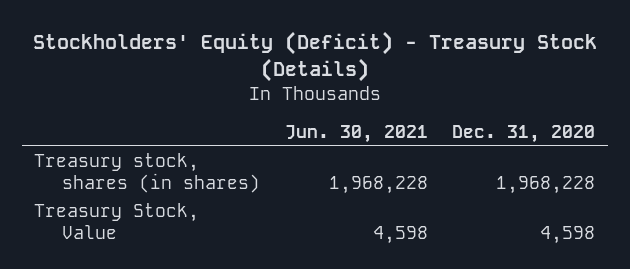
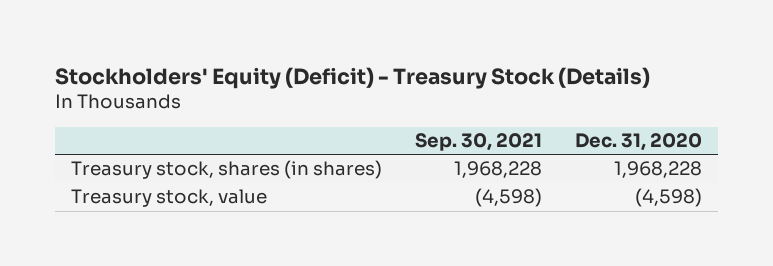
- | Jun. 30, 2021 | Dec. 31, 2020
+ | Sep. 30, 2021 | Dec. 31, 2020
- Treasury Stock, Value | 4,598 | 4,598
+ Treasury stock, value | (4,598) | (4,598)

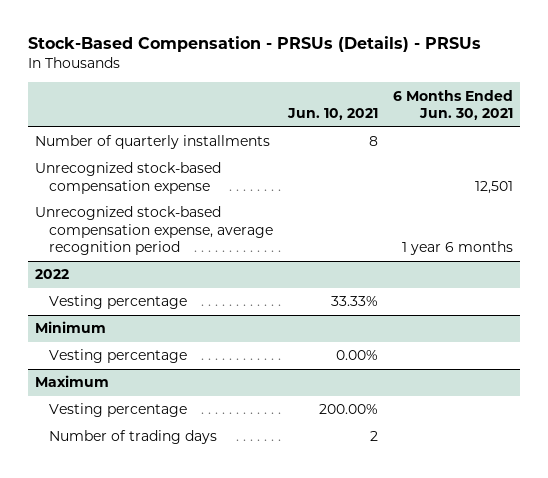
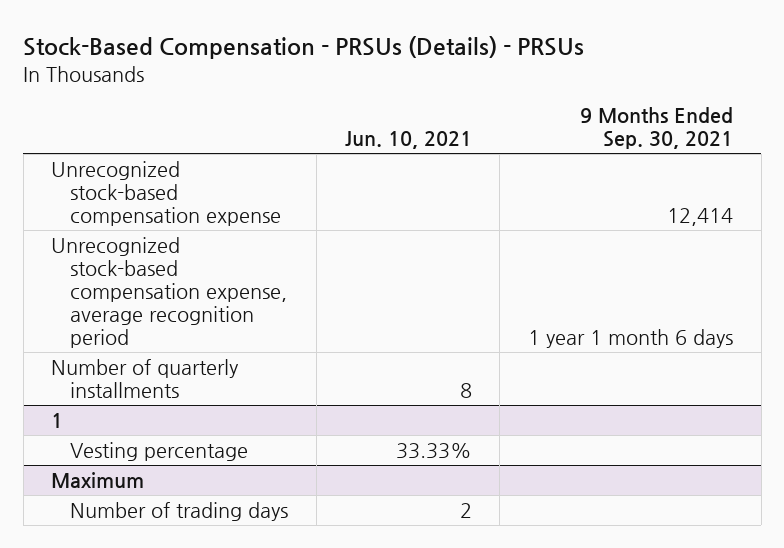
- | Jun. 10, 2021 | 6 Months Ended Jun. 30, 2021
+ | Jun. 10, 2021 | 9 Months Ended Sep. 30, 2021
- 2022
moved down: Number of quarterly installments | 8 |
+ 1
- Minimum
- Vesting percentage | 0.00% |
@ Maximum
- Vesting percentage | 200.00% |

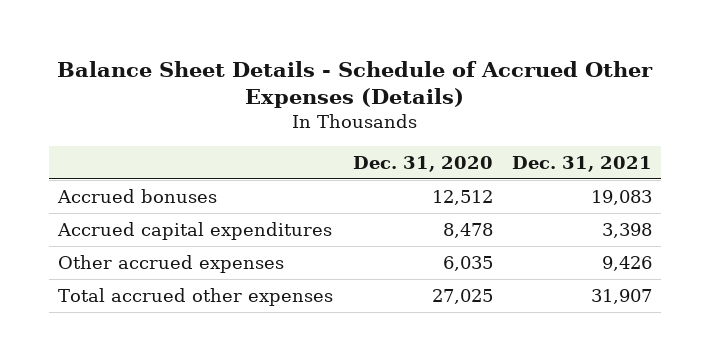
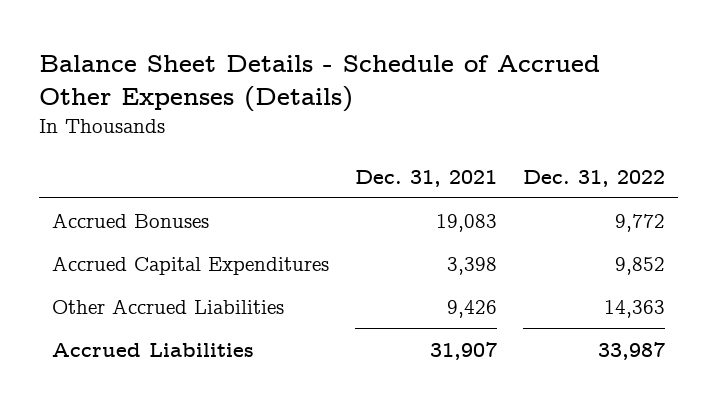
- | Dec. 31, 2020 | Dec. 31, 2021
+ | Dec. 31, 2021 | Dec. 31, 2022
- Accrued bonuses | 12,512 | 19,083
- Accrued capital expenditures | 8,478 | 3,398
- Other accrued expenses | 6,035 | 9,426
- Total accrued other expenses | 27,025 | 31,907
+ Accrued Bonuses | 19,083 | 9,772
+ Accrued Capital Expenditures | 3,398 | 9,852
+ Other Accrued Liabilities | 9,426 | 14,363
+ Accrued Liabilities | 31,907 | 33,987

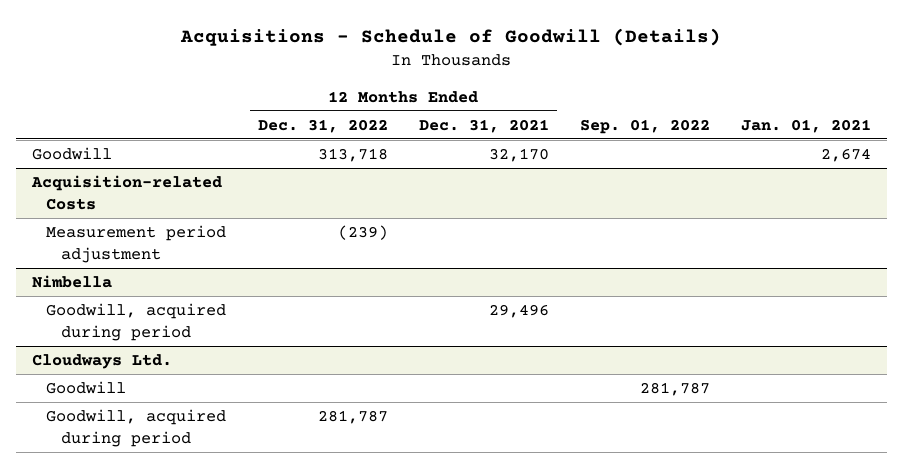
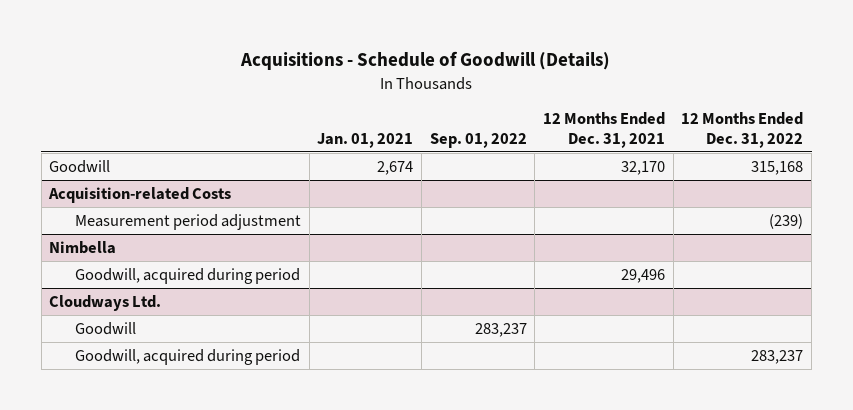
- | 12 Months Ended Dec. 31, 2022 | 12 Months Ended Dec. 31, 2021 | Sep. 01, 2022 | Jan. 01, 2021
+ | Jan. 01, 2021 | Sep. 01, 2022 | 12 Months Ended Dec. 31, 2021 | 12 Months Ended Dec. 31, 2022
- Goodwill | 313,718 | 32,170 | | 2,674
+ Goodwill | 2,674 | | 32,170 | 315,168
@ Cloudways Ltd.
- Goodwill | | | 281,787 |
- Goodwill, acquired during period | 281,787 | | |
+ Goodwill | | 283,237 | |
+ Goodwill, acquired during period | | | | 283,237

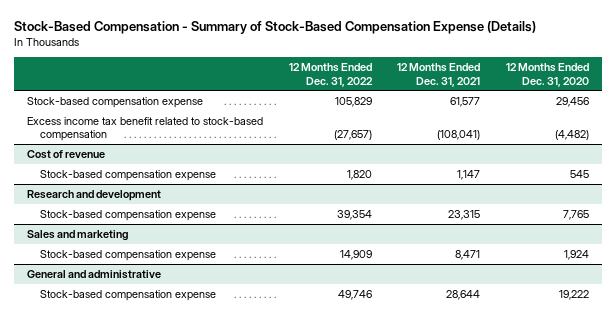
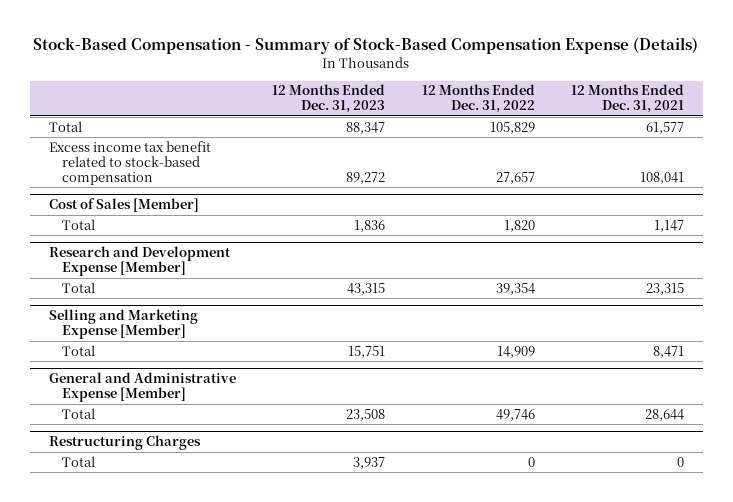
- | 12 Months Ended Dec. 31, 2022 | 12 Months Ended Dec. 31, 2021 | 12 Months Ended Dec. 31, 2020
+ | 12 Months Ended Dec. 31, 2023 | 12 Months Ended Dec. 31, 2022 | 12 Months Ended Dec. 31, 2021
- Stock-based compensation expense | 105,829 | 61,577 | 29,456
- Excess income tax benefit related to stock-based compensation | (27,657) | (108,041) | (4,482)
- Cost of revenue
- Stock-based compensation expense | 1,820 | 1,147 | 545
- Research and development
- Stock-based compensation expense | 39,354 | 23,315 | 7,765
- Sales and marketing
- Stock-based compensation expense | 14,909 | 8,471 | 1,924
- General and administrative
- Stock-based compensation expense | 49,746 | 28,644 | 19,222
+ Total | 88,347 | 105,829 | 61,577
+ Excess income tax benefit related to stock-based compensation | 89,272 | 27,657 | 108,041
+ Cost of Sales [Member]
+ Total | 1,836 | 1,820 | 1,147
+ Research and Development Expense [Member]
+ Total | 43,315 | 39,354 | 23,315
+ Selling and Marketing Expense [Member]
+ Total | 15,751 | 14,909 | 8,471
+ General and Administrative Expense [Member]
+ Total | 23,508 | 49,746 | 28,644
+ Restructuring Charges
+ Total | 3,937 | 0 | 0

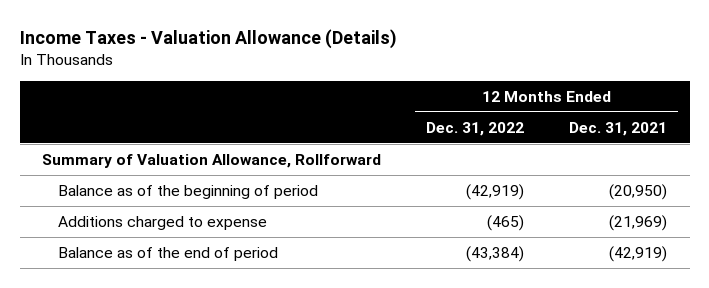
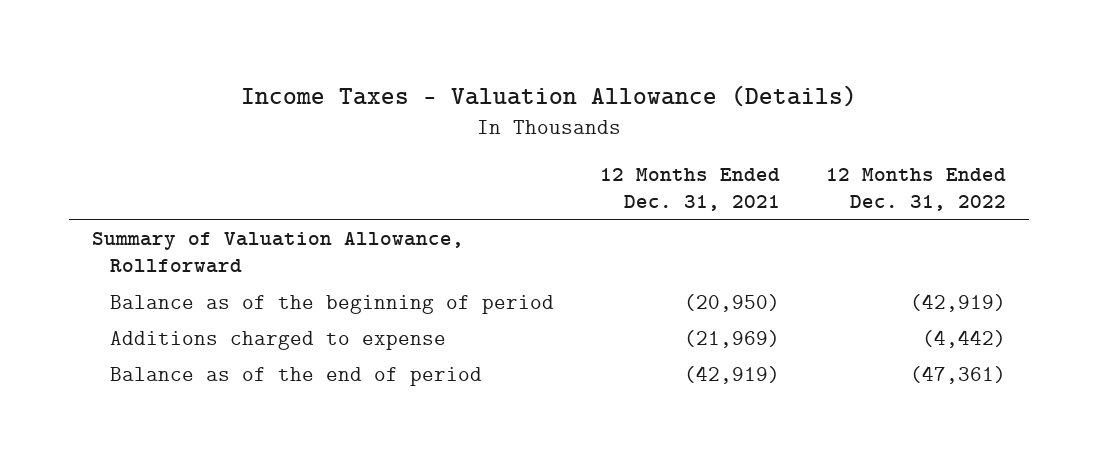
- | 12 Months Ended Dec. 31, 2022 | 12 Months Ended Dec. 31, 2021
+ | 12 Months Ended Dec. 31, 2021 | 12 Months Ended Dec. 31, 2022
- Additions charged to expense | (465) | (21,969)
- Balance as of the end of period | (43,384) | (42,919)
+ Additions charged to expense | (21,969) | (4,442)
+ Balance as of the end of period | (42,919) | (47,361)

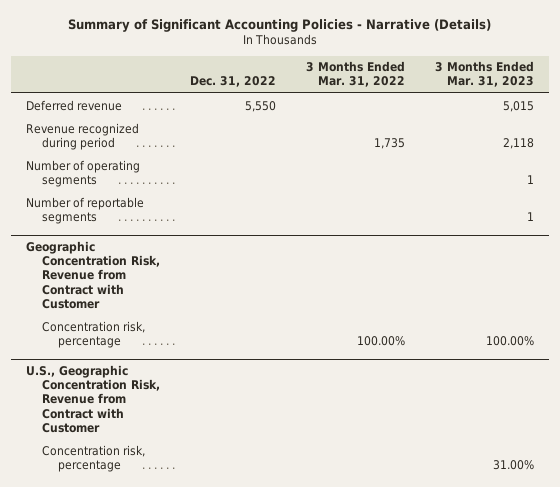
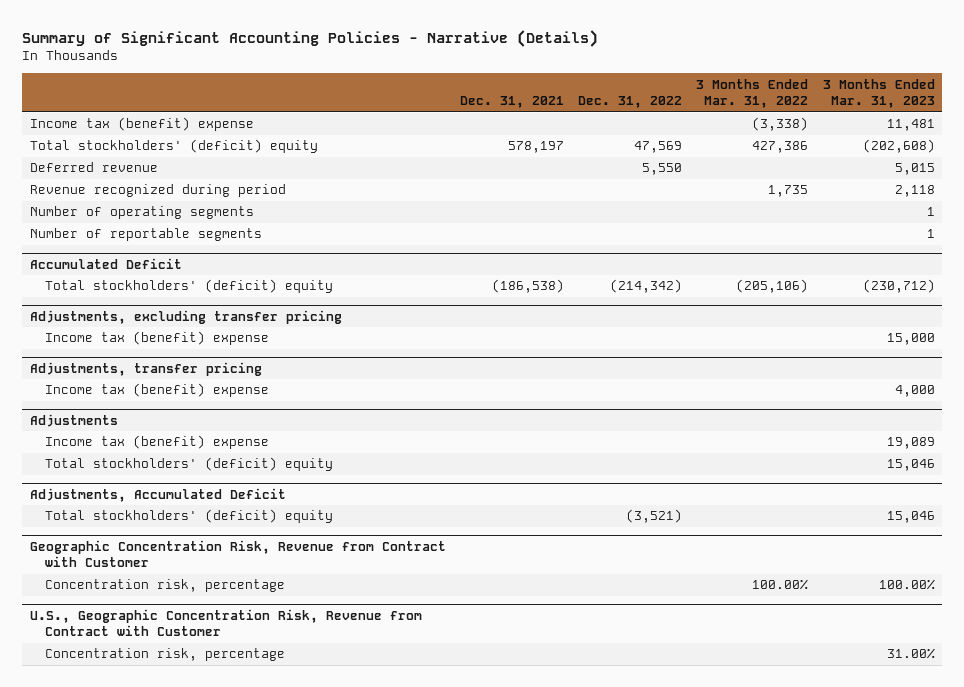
- | Dec. 31, 2022 | 3 Months Ended Mar. 31, 2022 | 3 Months Ended Mar. 31, 2023
+ | Dec. 31, 2021 | Dec. 31, 2022 | 3 Months Ended Mar. 31, 2022 | 3 Months Ended Mar. 31, 2023
+ Income tax (benefit) expense | | | (3,338) | 11,481
+ Total stockholders' (deficit) equity | 578,197 | 47,569 | 427,386 | (202,608)
+ Accumulated Deficit
+ Total stockholders' (deficit) equity | (186,538) | (214,342) | (205,106) | (230,712)
+ Adjustments, excluding transfer pricing
+ Income tax (benefit) expense | | | | 15,000
+ Adjustments, transfer pricing
+ Income tax (benefit) expense | | | | 4,000
+ Adjustments
+ Income tax (benefit) expense | | | | 19,089
+ Total stockholders' (deficit) equity | | | | 15,046
+ Adjustments, Accumulated Deficit
+ Total stockholders' (deficit) equity | | (3,521) | | 15,046

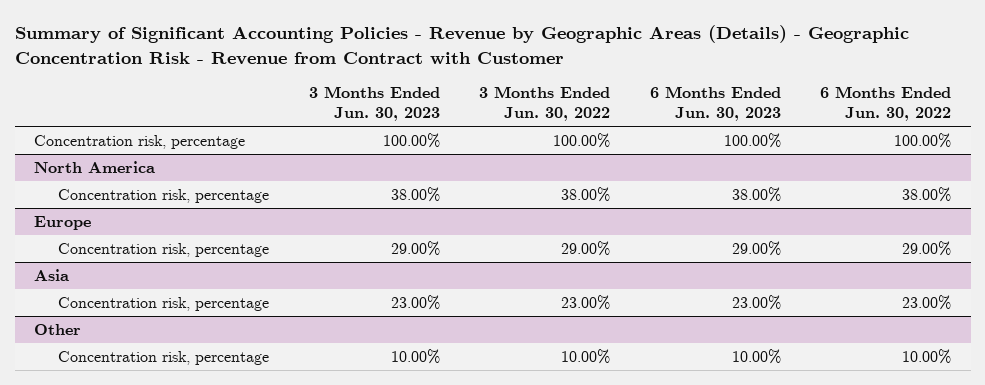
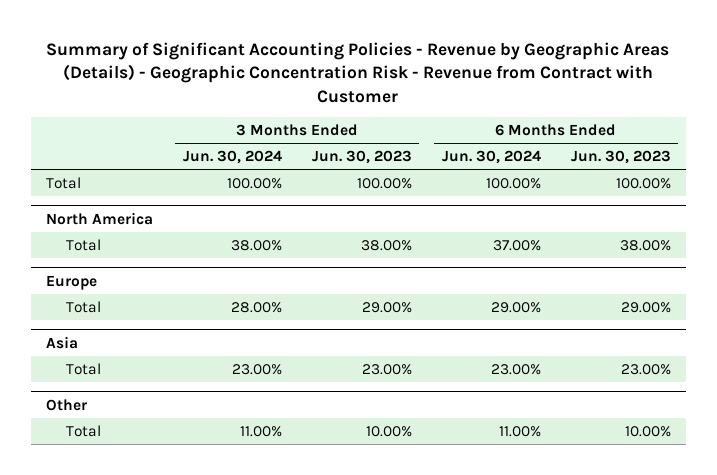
- | 3 Months Ended Jun. 30, 2023 | 3 Months Ended Jun. 30, 2022 | 6 Months Ended Jun. 30, 2023 | 6 Months Ended Jun. 30, 2022
+ | 3 Months Ended Jun. 30, 2024 | 3 Months Ended Jun. 30, 2023 | 6 Months Ended Jun. 30, 2024 | 6 Months Ended Jun. 30, 2023
- Concentration risk, percentage | 100.00% | 100.00% | 100.00% | 100.00%
+ Total | 100.00% | 100.00% | 100.00% | 100.00%
@ North America
- Concentration risk, percentage | 38.00% | 38.00% | 38.00% | 38.00%
+ Total | 38.00% | 38.00% | 37.00% | 38.00%
@ Europe
- Concentration risk, percentage | 29.00% | 29.00% | 29.00% | 29.00%
+ Total | 28.00% | 29.00% | 29.00% | 29.00%
@ Asia
- Concentration risk, percentage | 23.00% | 23.00% | 23.00% | 23.00%
+ Total | 23.00% | 23.00% | 23.00% | 23.00%
@ Other
- Concentration risk, percentage | 10.00% | 10.00% | 10.00% | 10.00%
+ Total | 11.00% | 10.00% | 11.00% | 10.00%

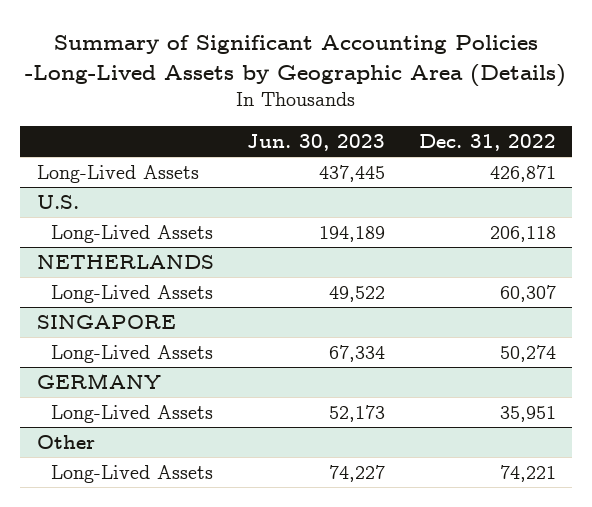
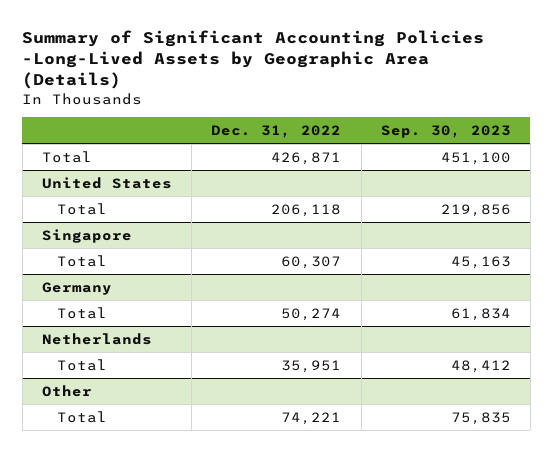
- | Jun. 30, 2023 | Dec. 31, 2022
+ | Dec. 31, 2022 | Sep. 30, 2023
- Long-Lived Assets | 437,445 | 426,871
- U.S.
- Long-Lived Assets | 194,189 | 206,118
- NETHERLANDS
- Long-Lived Assets | 49,522 | 60,307
- SINGAPORE
- Long-Lived Assets | 67,334 | 50,274
- GERMANY
- Long-Lived Assets | 52,173 | 35,951
+ Total | 426,871 | 451,100
+ United States
+ Total | 206,118 | 219,856
+ Singapore
+ Total | 60,307 | 45,163
+ Germany
+ Total | 50,274 | 61,834
+ Netherlands
+ Total | 35,951 | 48,412
@ Other
- Long-Lived Assets | 74,227 | 74,221
+ Total | 74,221 | 75,835

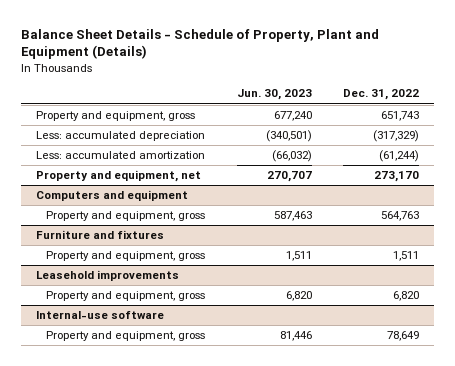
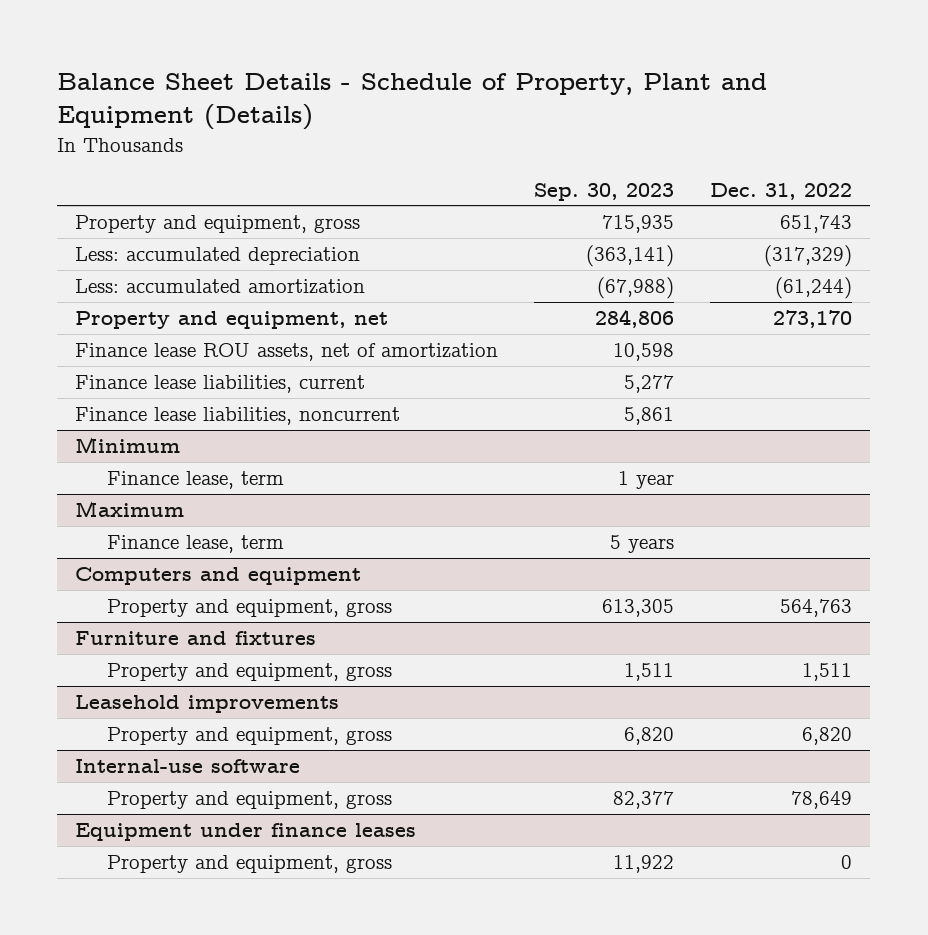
- | Jun. 30, 2023 | Dec. 31, 2022
+ | Sep. 30, 2023 | Dec. 31, 2022
+ Finance lease ROU assets, net of amortization | 10,598 |
+ Finance lease liabilities, current | 5,277 |
+ Finance lease liabilities, noncurrent | 5,861 |
+ Minimum
+ Finance lease, term | 1 year |
+ Maximum
+ Finance lease, term | 5 years |
+ Equipment under finance leases
+ Property and equipment, gross | 11,922 | 0

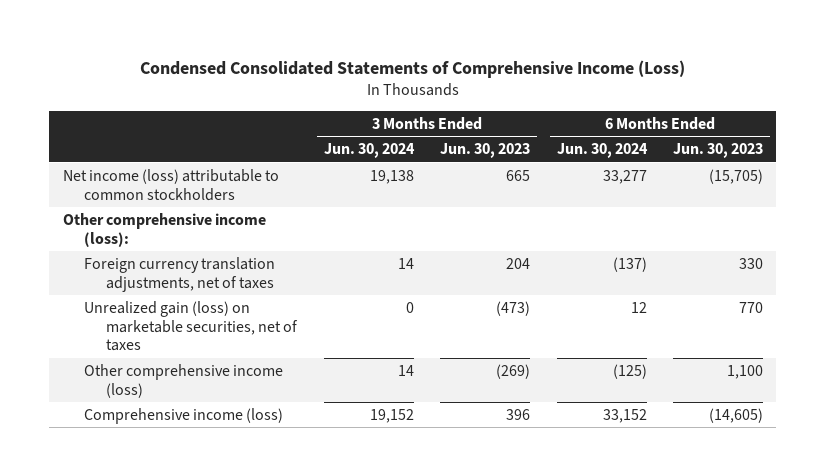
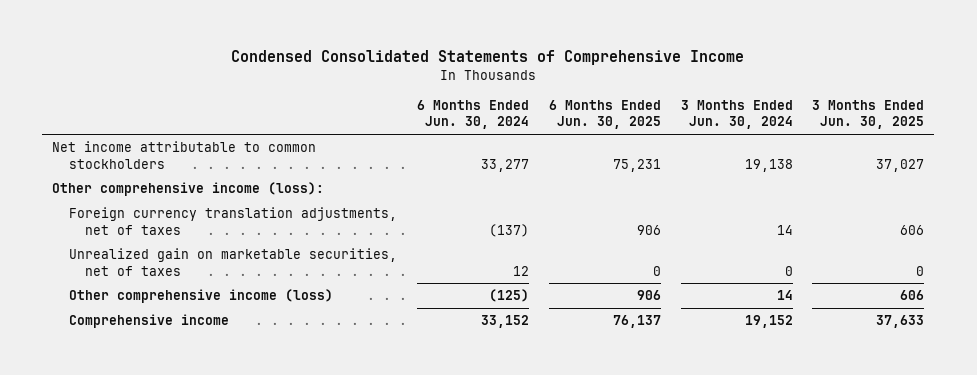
- Condensed Consolidated Statements of Comprehensive Income (Loss)
+ Condensed Consolidated Statements of Comprehensive Income
- | 3 Months Ended Jun. 30, 2024 | 3 Months Ended Jun. 30, 2023 | 6 Months Ended Jun. 30, 2024 | 6 Months Ended Jun. 30, 2023
+ | 6 Months Ended Jun. 30, 2024 | 6 Months Ended Jun. 30, 2025 | 3 Months Ended Jun. 30, 2024 | 3 Months Ended Jun. 30, 2025
- Net income (loss) attributable to common stockholders | 19,138 | 665 | 33,277 | (15,705)
+ Net income attributable to common stockholders | 33,277 | 75,231 | 19,138 | 37,027
- Unrealized gain (loss) on marketable securities, net of taxes | 0 | (473) | 12 | 770
+ Unrealized gain on marketable securities, net of taxes | 12 | 0 | 0 | 0
- Comprehensive income (loss) | 19,152 | 396 | 33,152 | (14,605)
+ Comprehensive income | 33,152 | 76,137 | 19,152 | 37,633

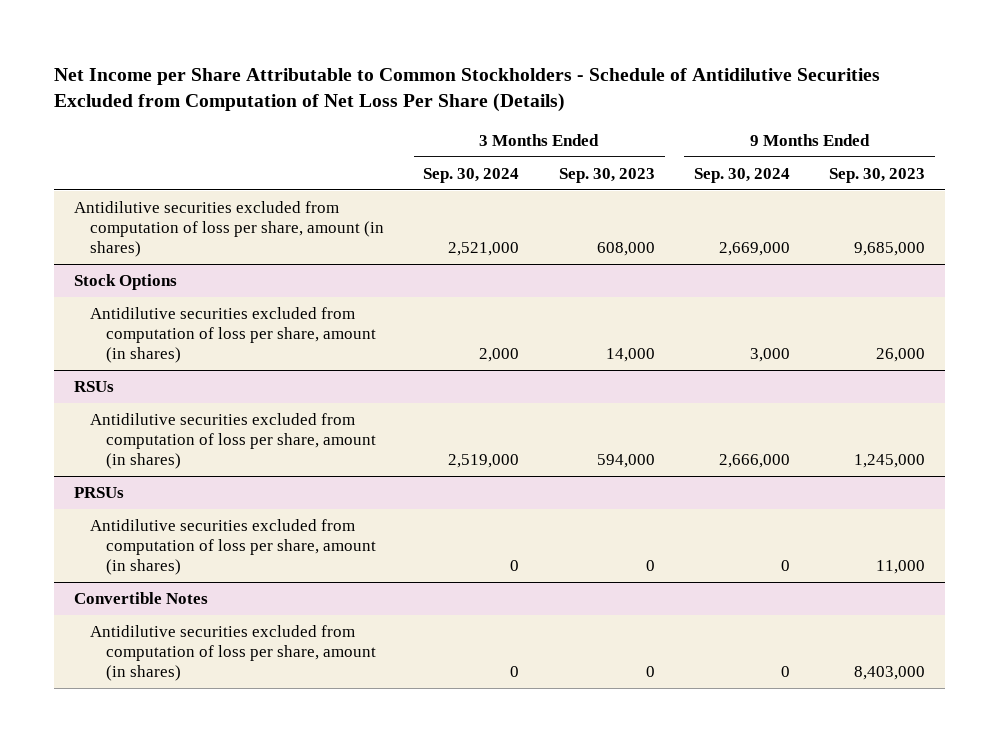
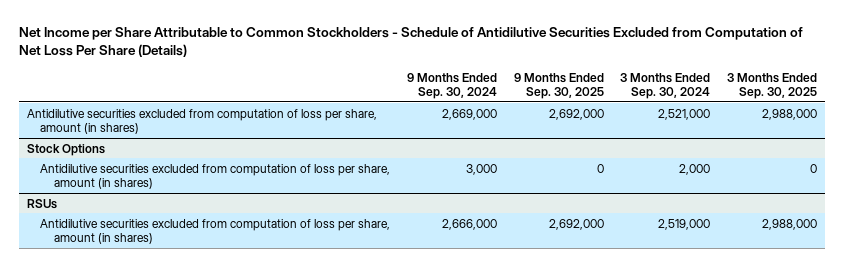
- | 3 Months Ended Sep. 30, 2024 | 3 Months Ended Sep. 30, 2023 | 9 Months Ended Sep. 30, 2024 | 9 Months Ended Sep. 30, 2023
+ | 9 Months Ended Sep. 30, 2024 | 9 Months Ended Sep. 30, 2025 | 3 Months Ended Sep. 30, 2024 | 3 Months Ended Sep. 30, 2025
- PRSUs
- Antidilutive securities excluded from computation of loss per share, amount (in shares) | 0 | 0 | 0 | 11,000
- Convertible Notes
- Antidilutive securities excluded from computation of loss per share, amount (in shares) | 0 | 0 | 0 | 8,403,000

